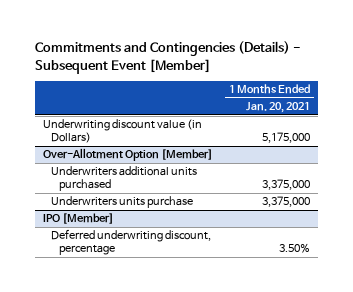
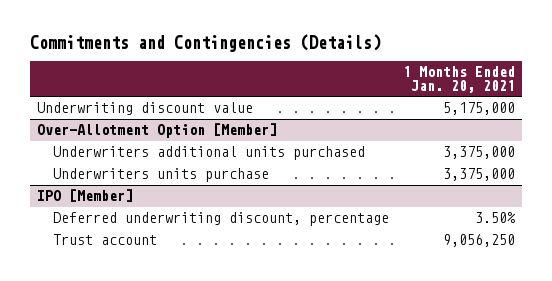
- Commitments and Contingencies (Details) - Subsequent Event [Member]
+ Commitments and Contingencies (Details)
- Underwriting discount value (in Dollars) | 5,175,000
+ Underwriting discount value | 5,175,000
@ IPO [Member]
+ Trust account | 9,056,250

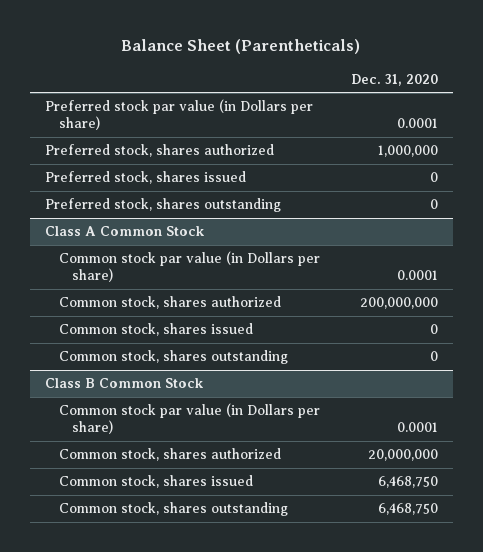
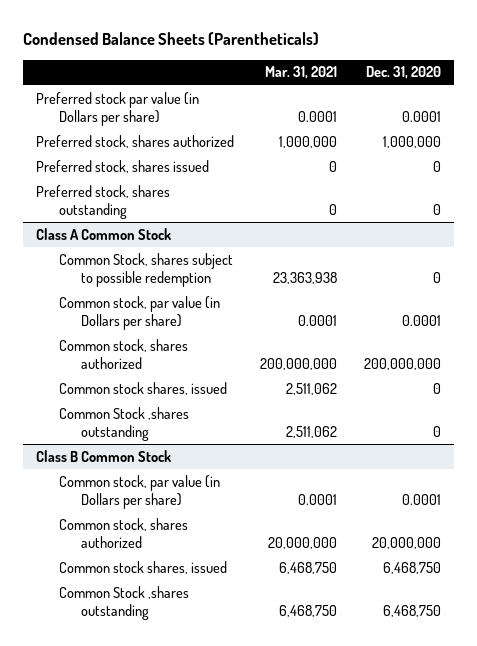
- Balance Sheet (Parentheticals)
+ Condensed Balance Sheets (Parentheticals)
- | Dec. 31, 2020
+ | Mar. 31, 2021 | Dec. 31, 2020
@ Class A Common Stock
- Common stock par value (in Dollars per share) | 0.0001
+ Common Stock, shares subject to possible redemption | 23,363,938 | 0
+ Common stock, par value (in Dollars per share) | 0.0001 | 0.0001
- Common stock, shares issued | 0
- Common stock, shares outstanding | 0
+ Common stock shares, issued | 2,511,062 | 0
+ Common Stock ,shares outstanding | 2,511,062 | 0
@ Class B Common Stock
- Common stock par value (in Dollars per share) | 0.0001
+ Common stock, par value (in Dollars per share) | 0.0001 | 0.0001
- Common stock, shares issued | 6,468,750
- Common stock, shares outstanding | 6,468,750
+ Common stock shares, issued | 6,468,750 | 6,468,750
+ Common Stock ,shares outstanding | 6,468,750 | 6,468,750

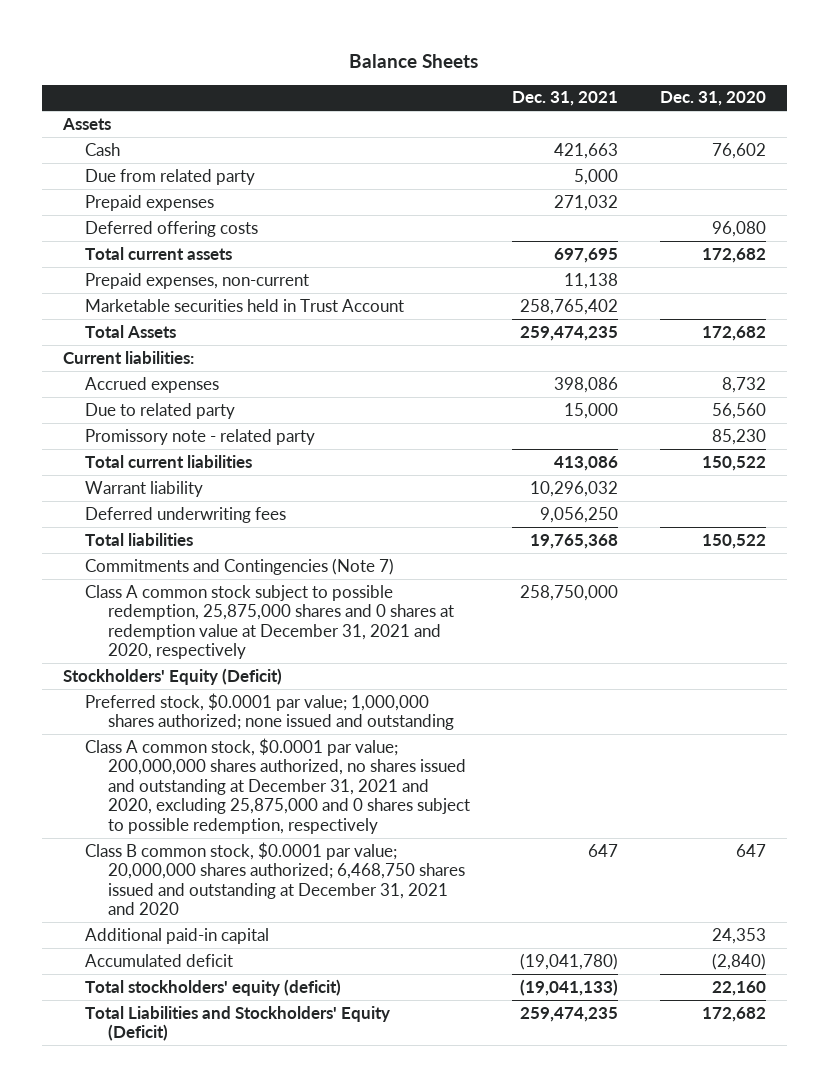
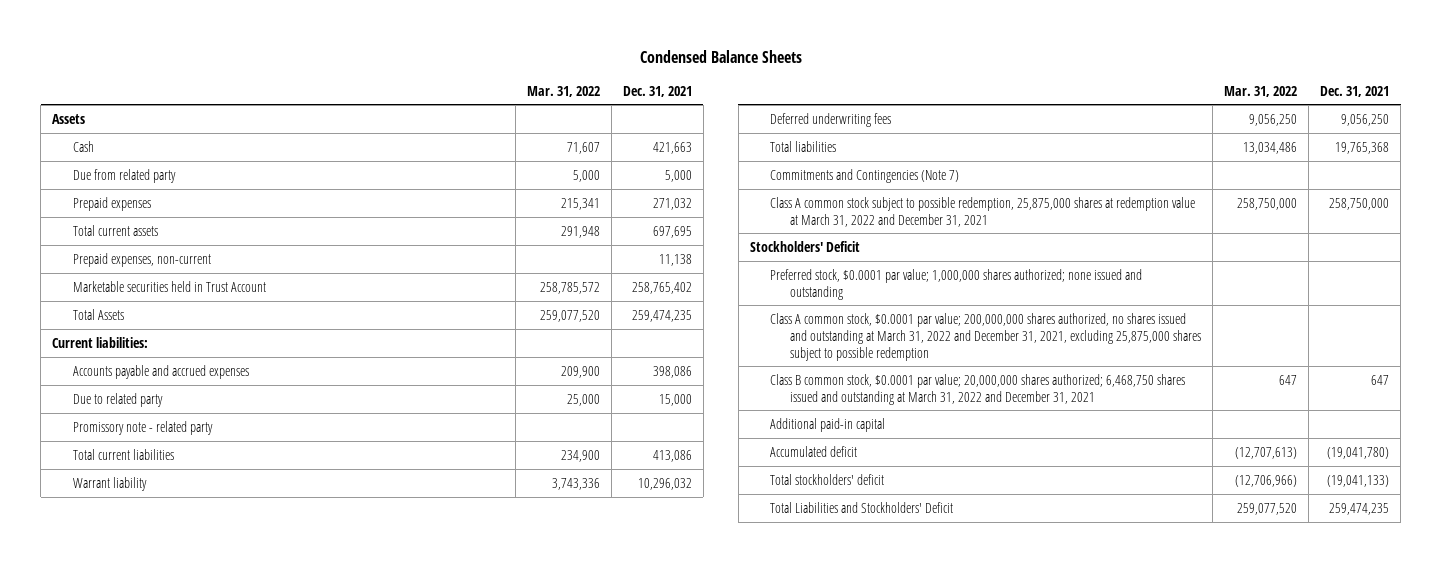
- Balance Sheets
+ Condensed Balance Sheets
- | Dec. 31, 2021 | Dec. 31, 2020
+ | Mar. 31, 2022 | Dec. 31, 2021
- Deferred offering costs | | 96,080
- Accrued expenses | 398,086 | 8,732
+ Accounts payable and accrued expenses | 209,900 | 398,086
- Class A common stock subject to possible redemption, 25,875,000 shares and 0 shares at redemption value at December 31, 2021 and 2020, respectively | 258,750,000 |
- Stockholders' Equity (Deficit)
+ Class A common stock subject to possible redemption, 25,875,000 shares at redemption value at March 31, 2022 and December 31, 2021 | 258,750,000 | 258,750,000
+ Stockholders' Deficit
- Class A common stock, $0.0001 par value; 200,000,000 shares authorized, no shares issued and outstanding at December 31, 2021 and 2020, excluding 25,875,000 and 0 shares subject to possible redemption, respectively
- Class B common stock, $0.0001 par value; 20,000,000 shares authorized; 6,468,750 shares issued and outstanding at December 31, 2021 and 2020 | 647 | 647
+ Class A common stock, $0.0001 par value; 200,000,000 shares authorized, no shares issued and outstanding at March 31, 2022 and December 31, 2021, excluding 25,875,000 shares subject to possible redemption
+ Class B common stock, $0.0001 par value; 20,000,000 shares authorized; 6,468,750 shares issued and outstanding at March 31, 2022 and December 31, 2021 | 647 | 647
- Total stockholders' equity (deficit) | (19,041,133) | 22,160
- Total Liabilities and Stockholders' Equity (Deficit) | 259,474,235 | 172,682
+ Total stockholders' deficit | (12,706,966) | (19,041,133)
+ Total Liabilities and Stockholders' Deficit | 259,077,520 | 259,474,235

